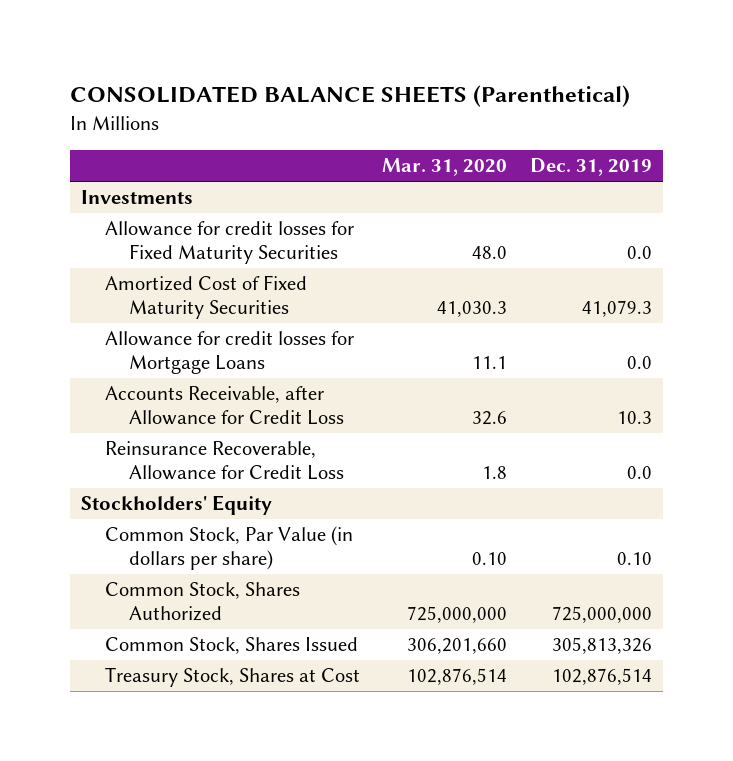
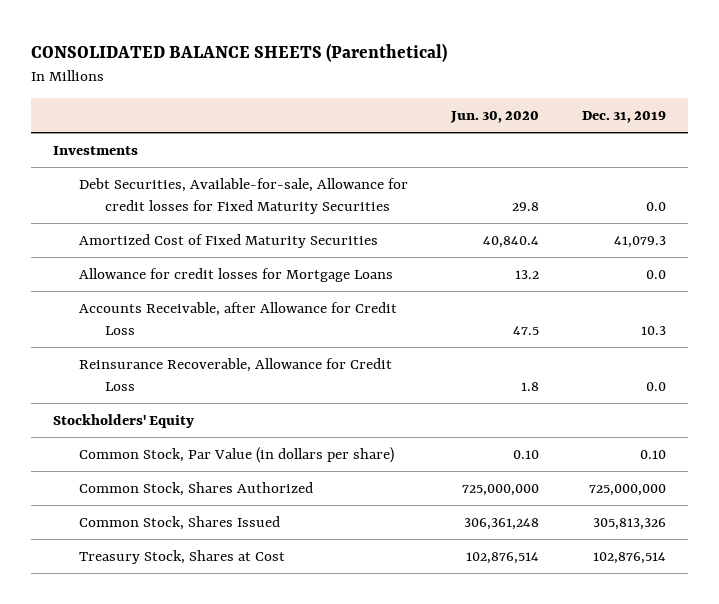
- | Mar. 31, 2020 | Dec. 31, 2019
+ | Jun. 30, 2020 | Dec. 31, 2019
- Allowance for credit losses for Fixed Maturity Securities | 48.0 | 0.0
+ Debt Securities, Available-for-sale, Allowance for credit losses for Fixed Maturity Securities | 29.8 | 0.0

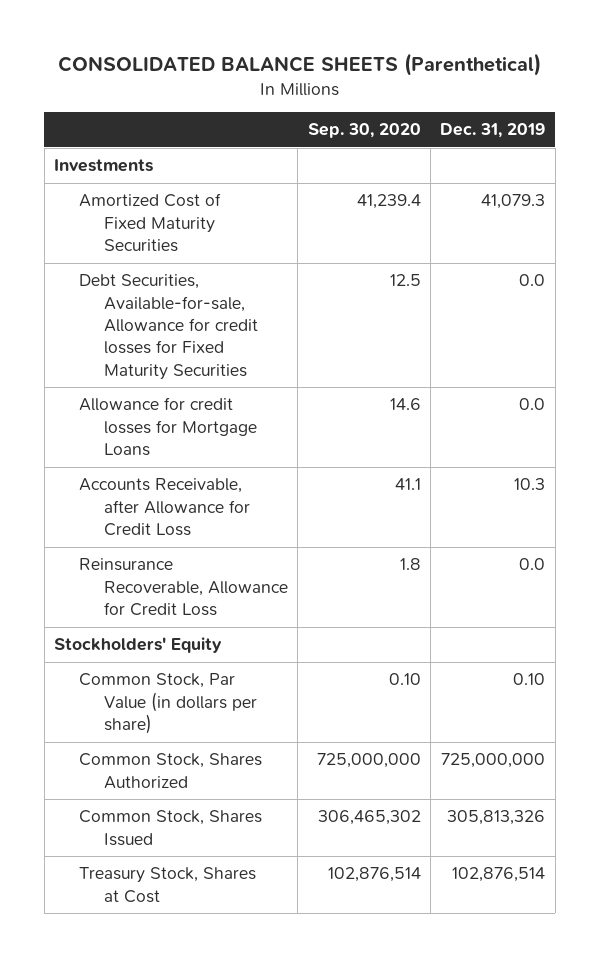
- | Jun. 30, 2020 | Dec. 31, 2019
+ | Sep. 30, 2020 | Dec. 31, 2019
moved down: Debt Securities, Available-for-sale, Allowance for credit losses for Fixed Maturity Securities | 12.5 | 0.0

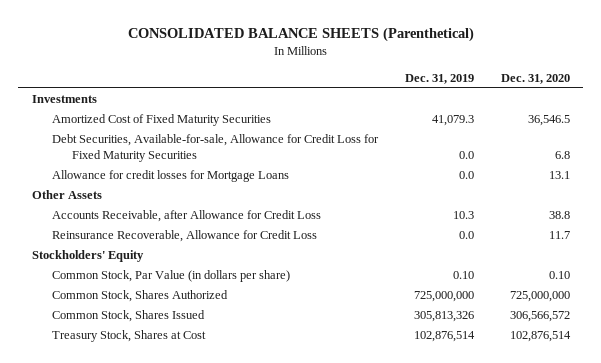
- | Sep. 30, 2020 | Dec. 31, 2019
+ | Dec. 31, 2019 | Dec. 31, 2020
- Debt Securities, Available-for-sale, Allowance for credit losses for Fixed Maturity Securities | 12.5 | 0.0
+ Debt Securities, Available-for-sale, Allowance for Credit Loss for Fixed Maturity Securities | 0.0 | 6.8
+ Other Assets

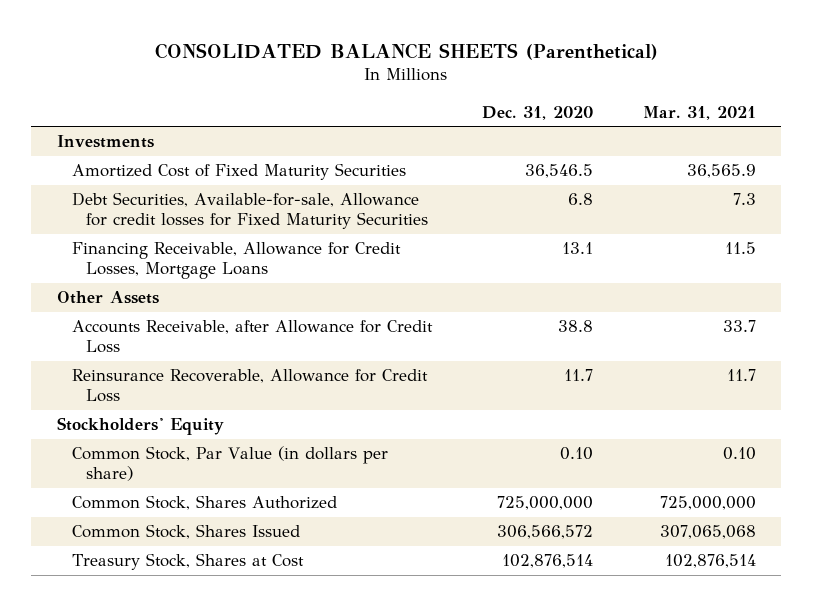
- | Dec. 31, 2019 | Dec. 31, 2020
+ | Dec. 31, 2020 | Mar. 31, 2021
- Debt Securities, Available-for-sale, Allowance for Credit Loss for Fixed Maturity Securities | 0.0 | 6.8
- Allowance for credit losses for Mortgage Loans | 0.0 | 13.1
+ Debt Securities, Available-for-sale, Allowance for credit losses for Fixed Maturity Securities | 6.8 | 7.3
+ Financing Receivable, Allowance for Credit Losses, Mortgage Loans | 13.1 | 11.5

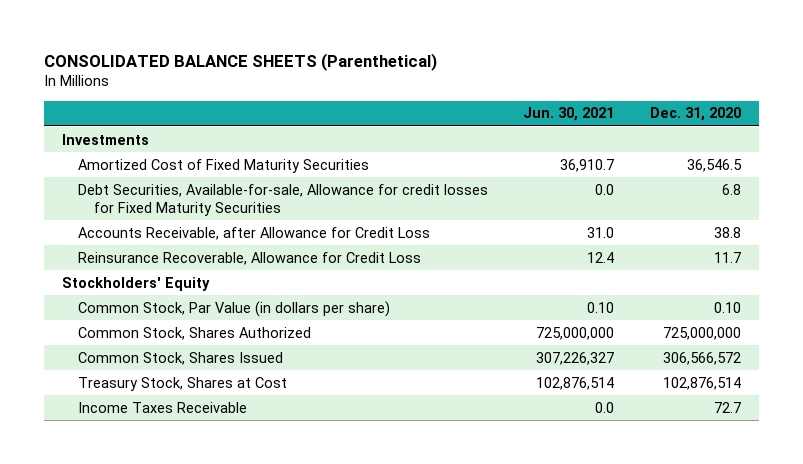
- | Dec. 31, 2020 | Mar. 31, 2021
+ | Jun. 30, 2021 | Dec. 31, 2020
- Financing Receivable, Allowance for Credit Losses, Mortgage Loans | 13.1 | 11.5
- Other Assets
+ Income Taxes Receivable | 0.0 | 72.7

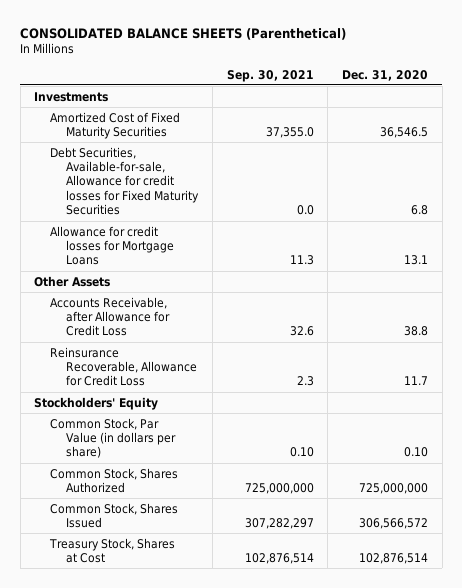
- | Jun. 30, 2021 | Dec. 31, 2020
+ | Sep. 30, 2021 | Dec. 31, 2020
+ Allowance for credit losses for Mortgage Loans | 11.3 | 13.1
+ Other Assets
- Income Taxes Receivable | 0.0 | 72.7

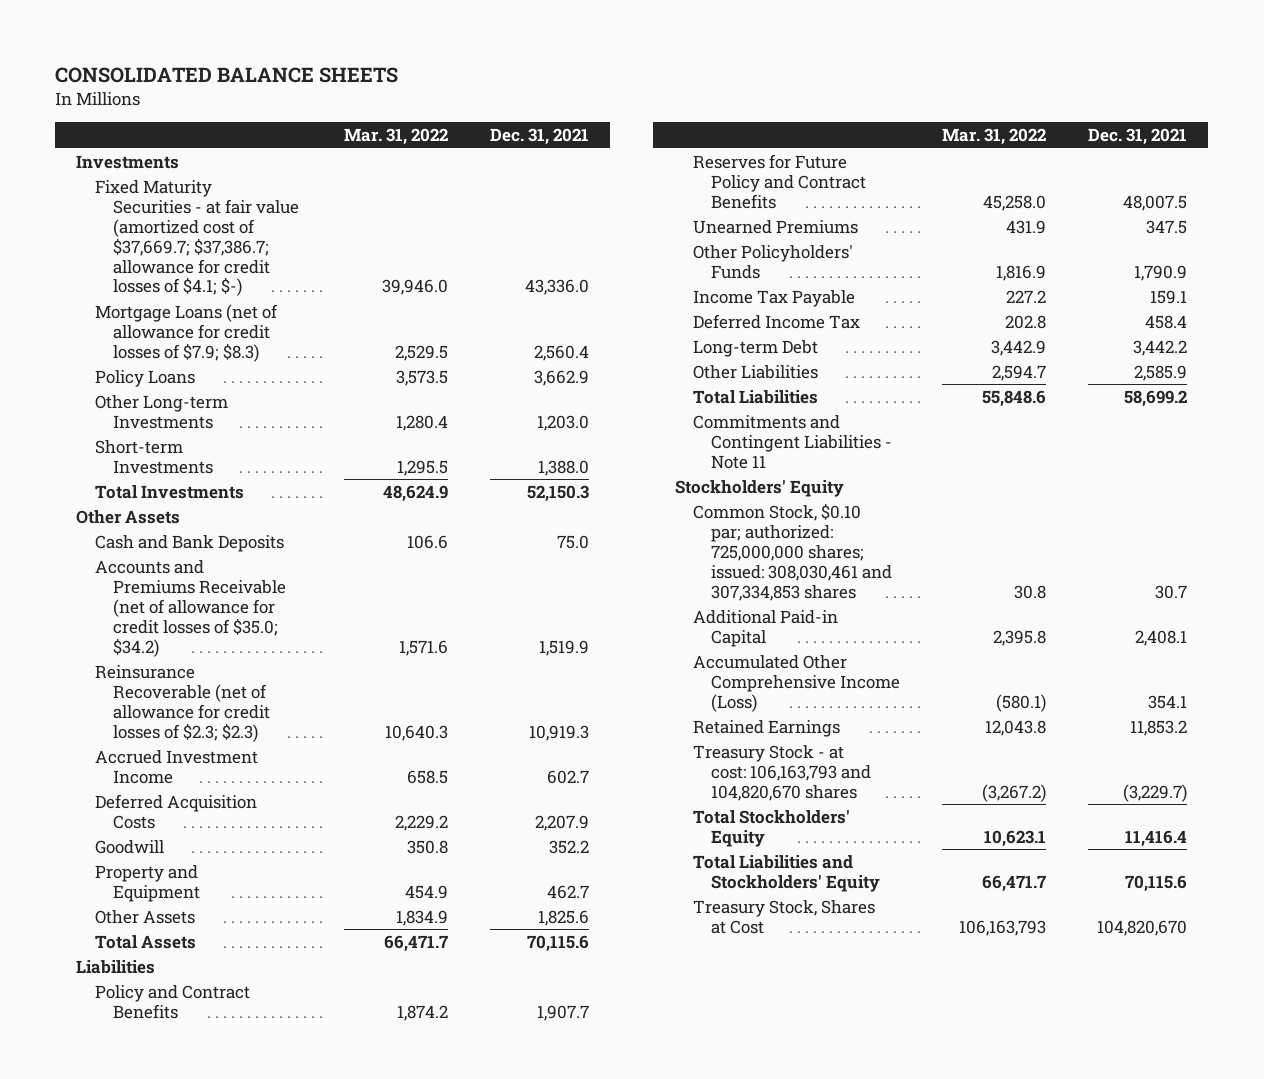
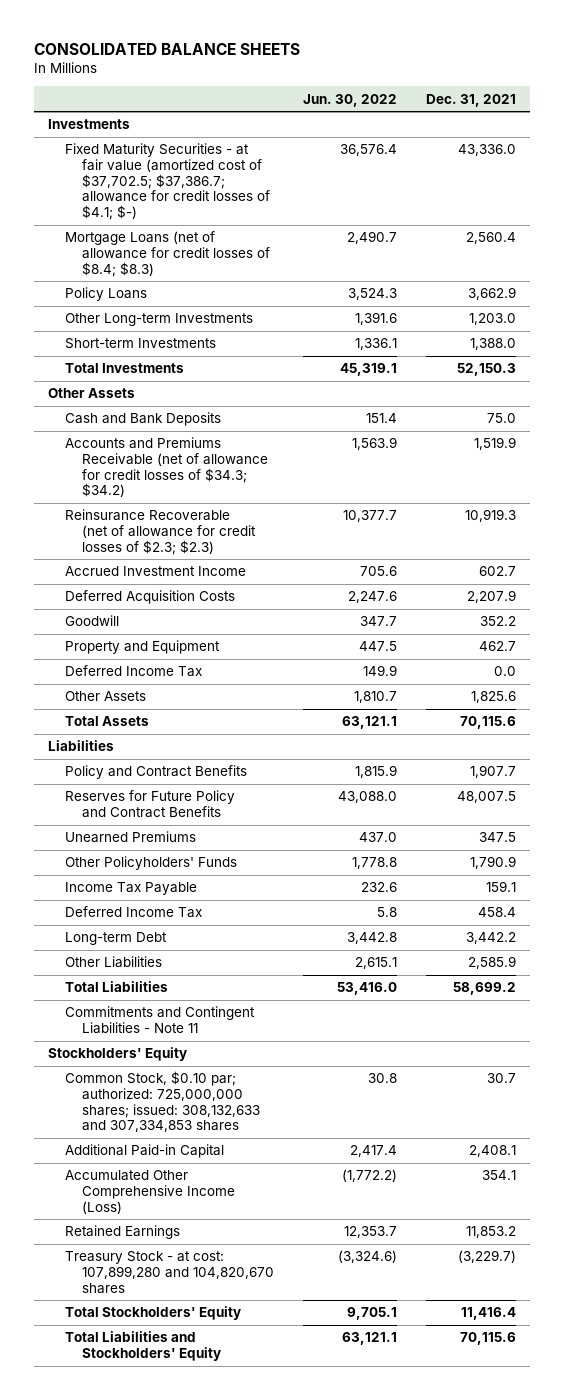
- | Mar. 31, 2022 | Dec. 31, 2021
+ | Jun. 30, 2022 | Dec. 31, 2021
- Fixed Maturity Securities - at fair value (amortized cost of $37,669.7; $37,386.7; allowance for credit losses of $4.1; $-) | 39,946.0 | 43,336.0
- Mortgage Loans (net of allowance for credit losses of $7.9; $8.3) | 2,529.5 | 2,560.4
+ Fixed Maturity Securities - at fair value (amortized cost of $37,702.5; $37,386.7; allowance for credit losses of $4.1; $-) | 36,576.4 | 43,336.0
+ Mortgage Loans (net of allowance for credit losses of $8.4; $8.3) | 2,490.7 | 2,560.4
- Accounts and Premiums Receivable (net of allowance for credit losses of $35.0; $34.2) | 1,571.6 | 1,519.9
+ Accounts and Premiums Receivable (net of allowance for credit losses of $34.3; $34.2) | 1,563.9 | 1,519.9
+ Deferred Income Tax | 149.9 | 0.0
- Common Stock, $0.10 par; authorized: 725,000,000 shares; issued: 308,030,461 and 307,334,853 shares | 30.8 | 30.7
+ Common Stock, $0.10 par; authorized: 725,000,000 shares; issued: 308,132,633 and 307,334,853 shares | 30.8 | 30.7
- Treasury Stock - at cost: 106,163,793 and 104,820,670 shares | (3,267.2) | (3,229.7)
+ Treasury Stock - at cost: 107,899,280 and 104,820,670 shares | (3,324.6) | (3,229.7)
- Treasury Stock, Shares at Cost | 106,163,793 | 104,820,670

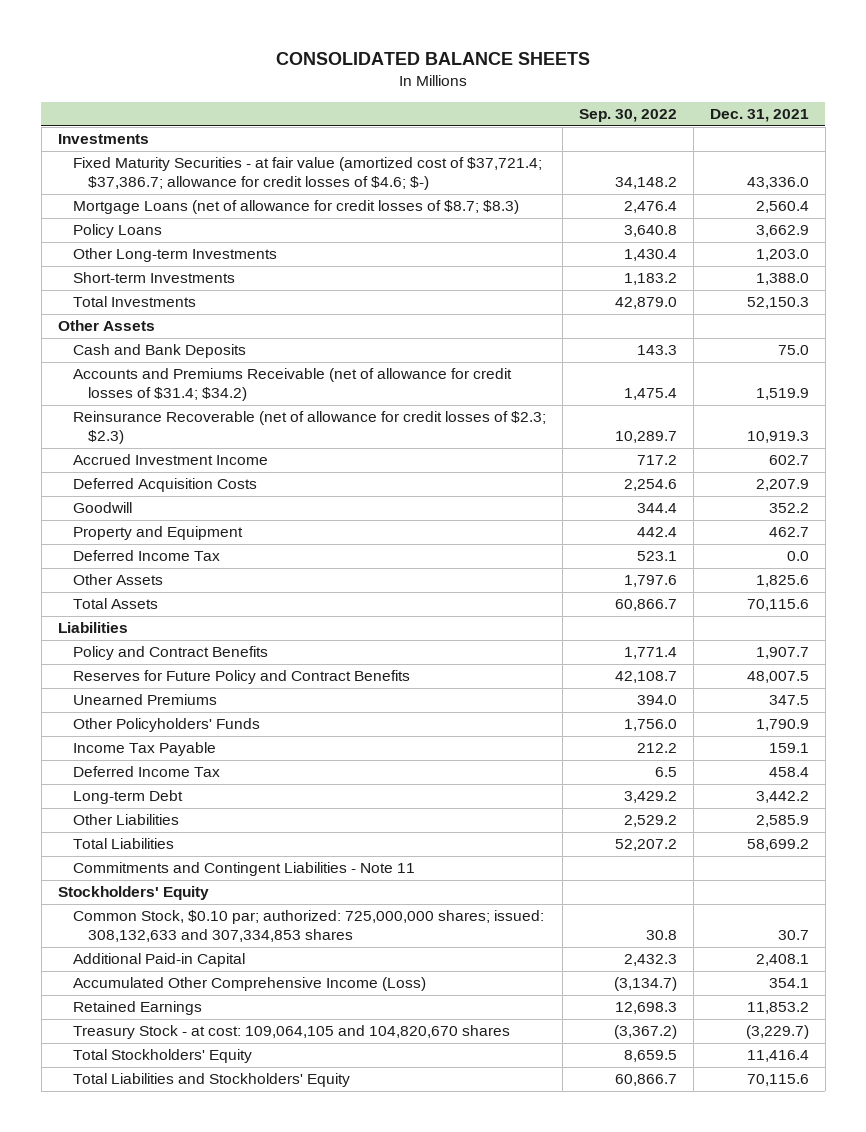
- | Jun. 30, 2022 | Dec. 31, 2021
+ | Sep. 30, 2022 | Dec. 31, 2021
- Fixed Maturity Securities - at fair value (amortized cost of $37,702.5; $37,386.7; allowance for credit losses of $4.1; $-) | 36,576.4 | 43,336.0
- Mortgage Loans (net of allowance for credit losses of $8.4; $8.3) | 2,490.7 | 2,560.4
+ Fixed Maturity Securities - at fair value (amortized cost of $37,721.4; $37,386.7; allowance for credit losses of $4.6; $-) | 34,148.2 | 43,336.0
+ Mortgage Loans (net of allowance for credit losses of $8.7; $8.3) | 2,476.4 | 2,560.4
- Accounts and Premiums Receivable (net of allowance for credit losses of $34.3; $34.2) | 1,563.9 | 1,519.9
+ Accounts and Premiums Receivable (net of allowance for credit losses of $31.4; $34.2) | 1,475.4 | 1,519.9
- Treasury Stock - at cost: 107,899,280 and 104,820,670 shares | (3,324.6) | (3,229.7)
+ Treasury Stock - at cost: 109,064,105 and 104,820,670 shares | (3,367.2) | (3,229.7)

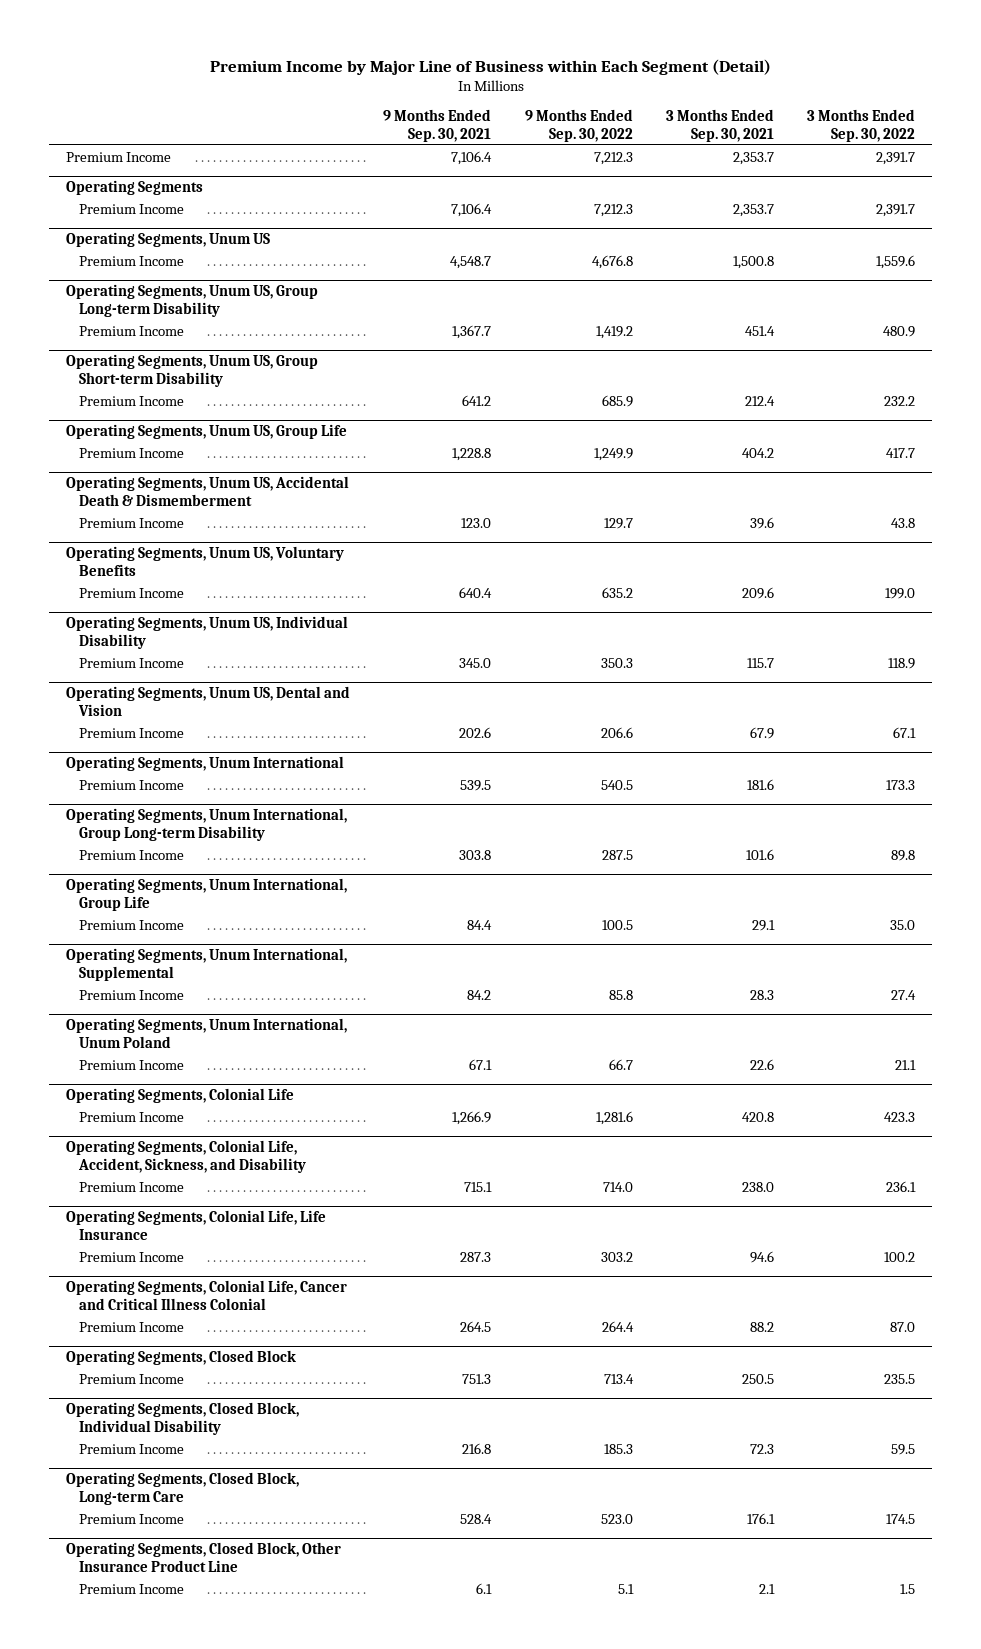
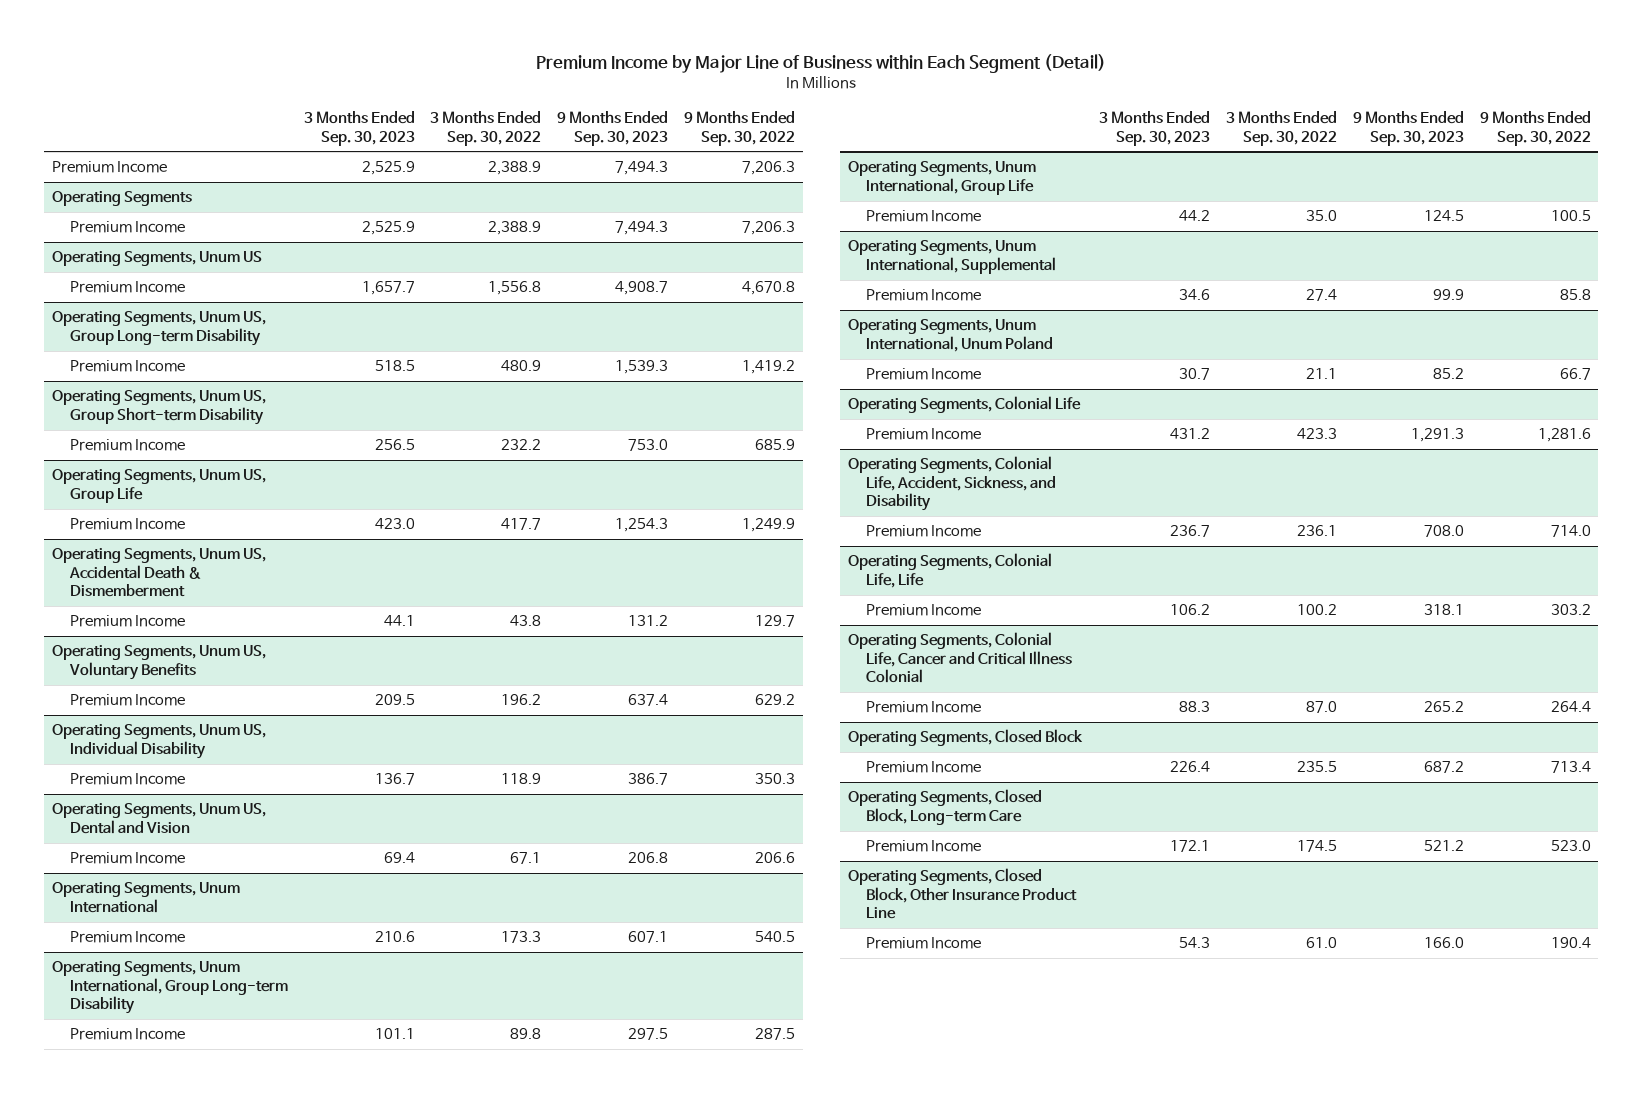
- | 9 Months Ended Sep. 30, 2021 | 9 Months Ended Sep. 30, 2022 | 3 Months Ended Sep. 30, 2021 | 3 Months Ended Sep. 30, 2022
+ | 3 Months Ended Sep. 30, 2023 | 3 Months Ended Sep. 30, 2022 | 9 Months Ended Sep. 30, 2023 | 9 Months Ended Sep. 30, 2022
- Premium Income | 7,106.4 | 7,212.3 | 2,353.7 | 2,391.7
+ Premium Income | 2,525.9 | 2,388.9 | 7,494.3 | 7,206.3
@ Operating Segments
- Premium Income | 7,106.4 | 7,212.3 | 2,353.7 | 2,391.7
+ Premium Income | 2,525.9 | 2,388.9 | 7,494.3 | 7,206.3
@ Operating Segments, Unum US
- Premium Income | 4,548.7 | 4,676.8 | 1,500.8 | 1,559.6
+ Premium Income | 1,657.7 | 1,556.8 | 4,908.7 | 4,670.8
@ Operating Segments, Unum US, Voluntary Benefits
- Premium Income | 640.4 | 635.2 | 209.6 | 199.0
+ Premium Income | 209.5 | 196.2 | 637.4 | 629.2
- Operating Segments, Colonial Life, Life Insurance
+ Operating Segments, Colonial Life, Life
- Operating Segments, Closed Block, Individual Disability
- Premium Income | 216.8 | 185.3 | 72.3 | 59.5
@ Operating Segments, Closed Block, Other Insurance Product Line
- Premium Income | 6.1 | 5.1 | 2.1 | 1.5
+ Premium Income | 54.3 | 61.0 | 166.0 | 190.4

